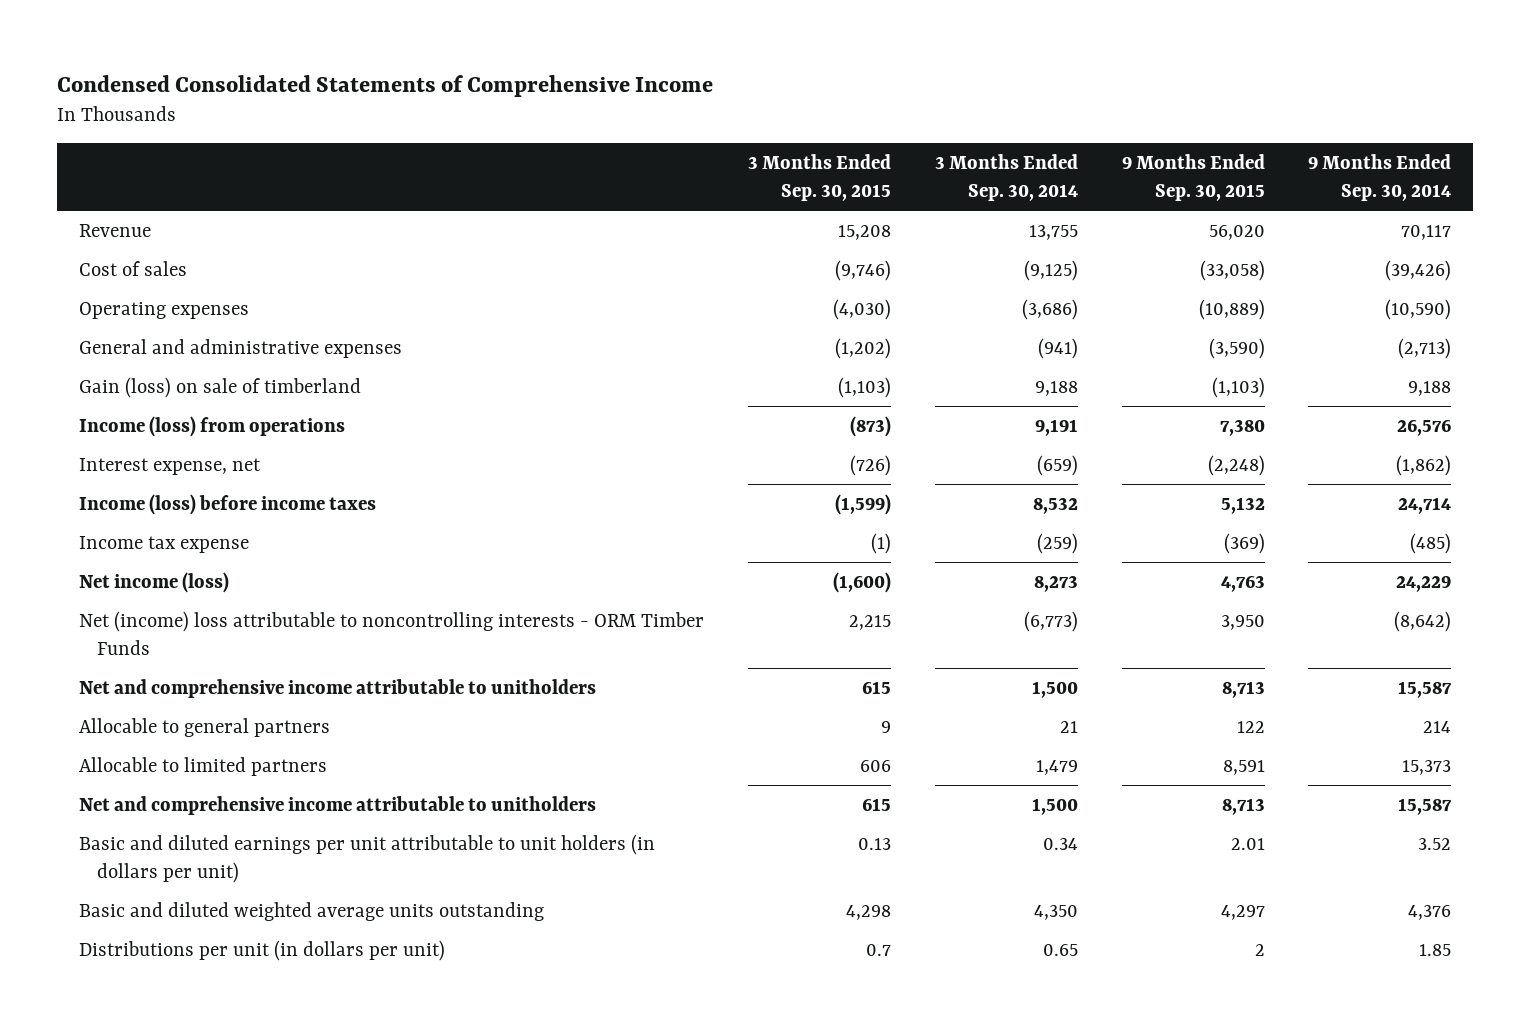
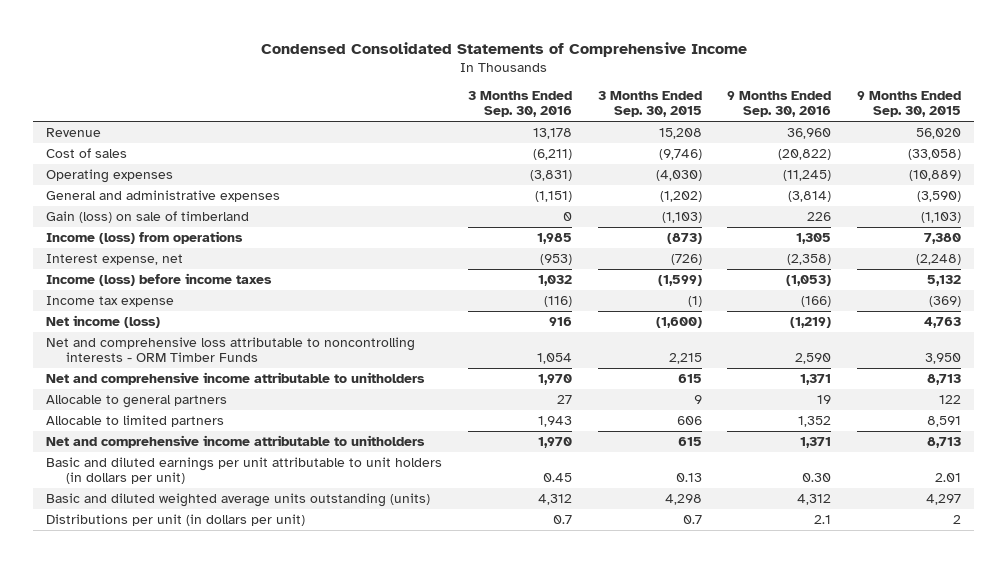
- | 3 Months Ended Sep. 30, 2015 | 3 Months Ended Sep. 30, 2014 | 9 Months Ended Sep. 30, 2015 | 9 Months Ended Sep. 30, 2014
+ | 3 Months Ended Sep. 30, 2016 | 3 Months Ended Sep. 30, 2015 | 9 Months Ended Sep. 30, 2016 | 9 Months Ended Sep. 30, 2015
- Net (income) loss attributable to noncontrolling interests - ORM Timber Funds | 2,215 | (6,773) | 3,950 | (8,642)
+ Net and comprehensive loss attributable to noncontrolling interests - ORM Timber Funds | 1,054 | 2,215 | 2,590 | 3,950
- Basic and diluted weighted average units outstanding | 4,298 | 4,350 | 4,297 | 4,376
+ Basic and diluted weighted average units outstanding (units) | 4,312 | 4,298 | 4,312 | 4,297

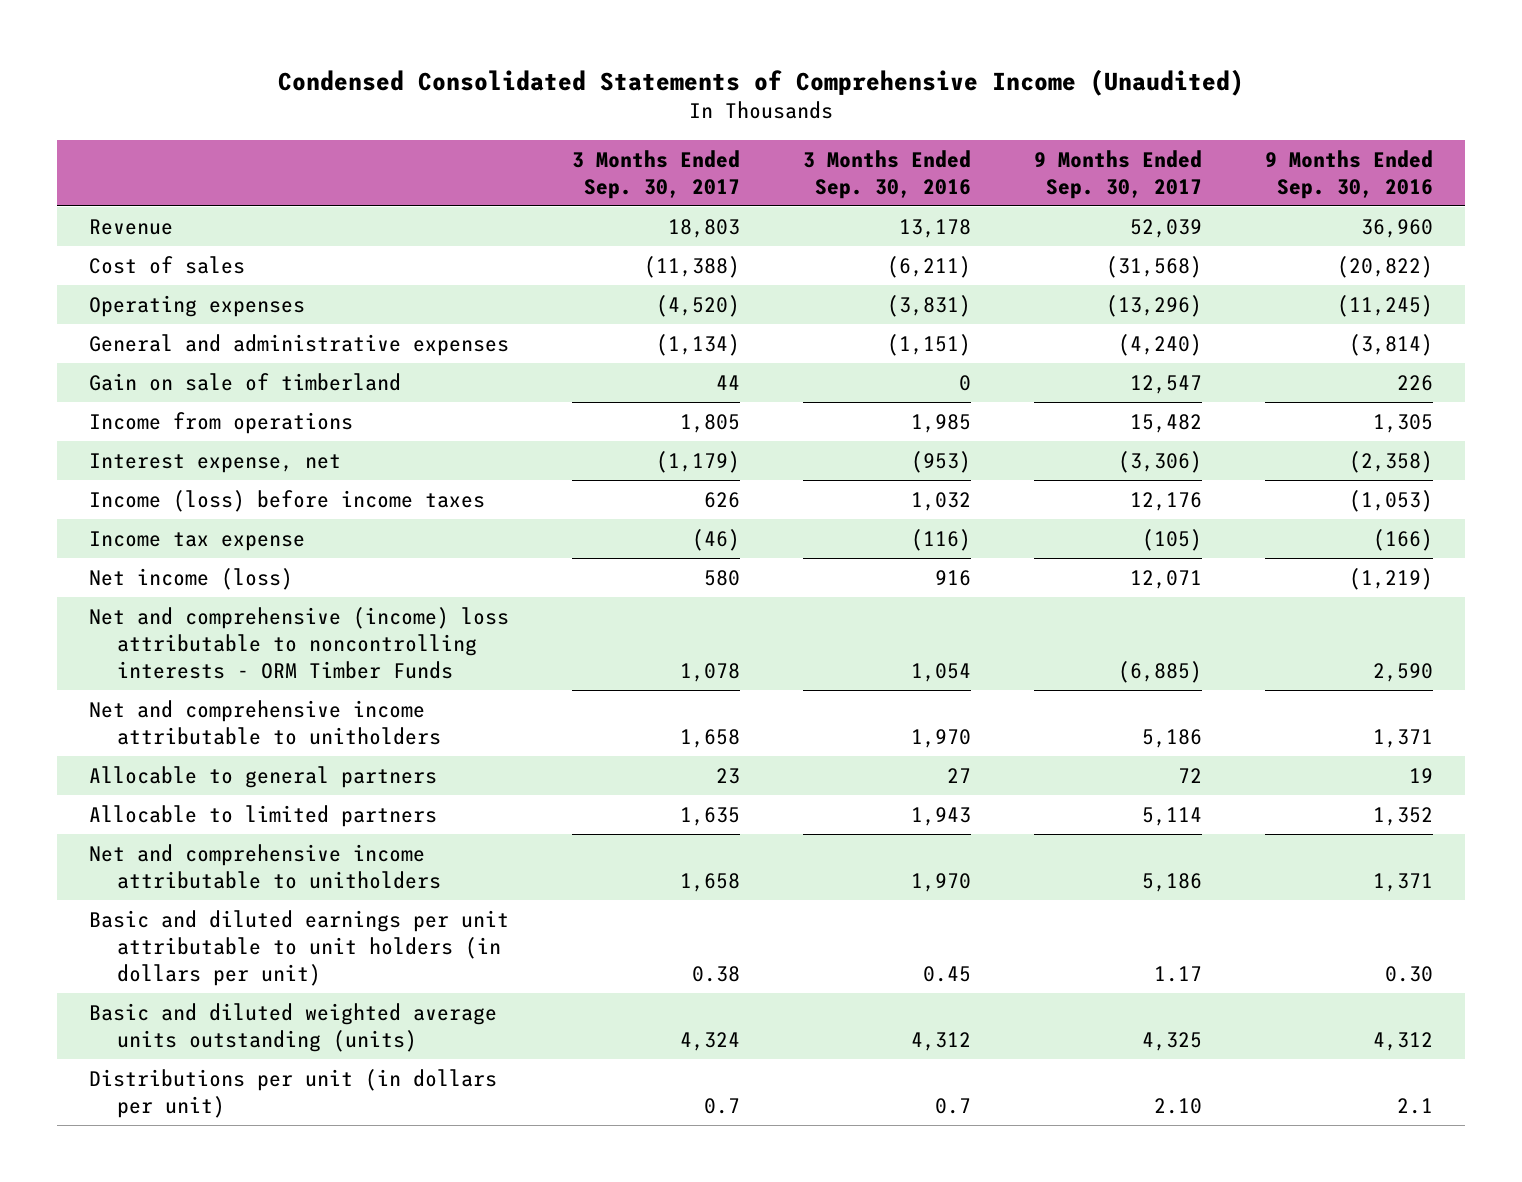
- Condensed Consolidated Statements of Comprehensive Income
+ Condensed Consolidated Statements of Comprehensive Income (Unaudited)
- | 3 Months Ended Sep. 30, 2016 | 3 Months Ended Sep. 30, 2015 | 9 Months Ended Sep. 30, 2016 | 9 Months Ended Sep. 30, 2015
+ | 3 Months Ended Sep. 30, 2017 | 3 Months Ended Sep. 30, 2016 | 9 Months Ended Sep. 30, 2017 | 9 Months Ended Sep. 30, 2016
- Gain (loss) on sale of timberland | 0 | (1,103) | 226 | (1,103)
- Income (loss) from operations | 1,985 | (873) | 1,305 | 7,380
+ Gain on sale of timberland | 44 | 0 | 12,547 | 226
+ Income from operations | 1,805 | 1,985 | 15,482 | 1,305
- Net and comprehensive loss attributable to noncontrolling interests - ORM Timber Funds | 1,054 | 2,215 | 2,590 | 3,950
+ Net and comprehensive (income) loss attributable to noncontrolling interests - ORM Timber Funds | 1,078 | 1,054 | (6,885) | 2,590

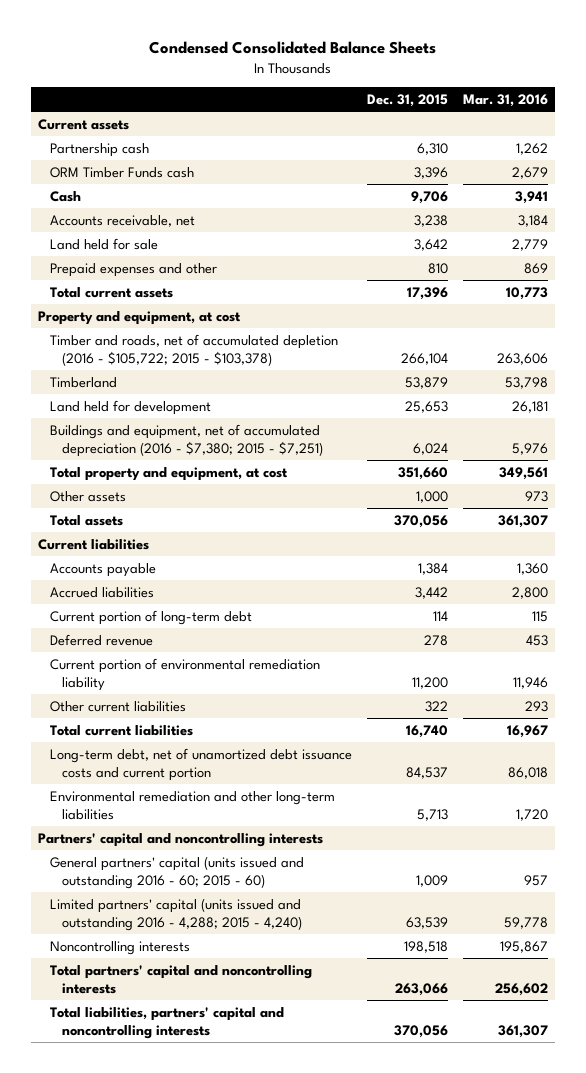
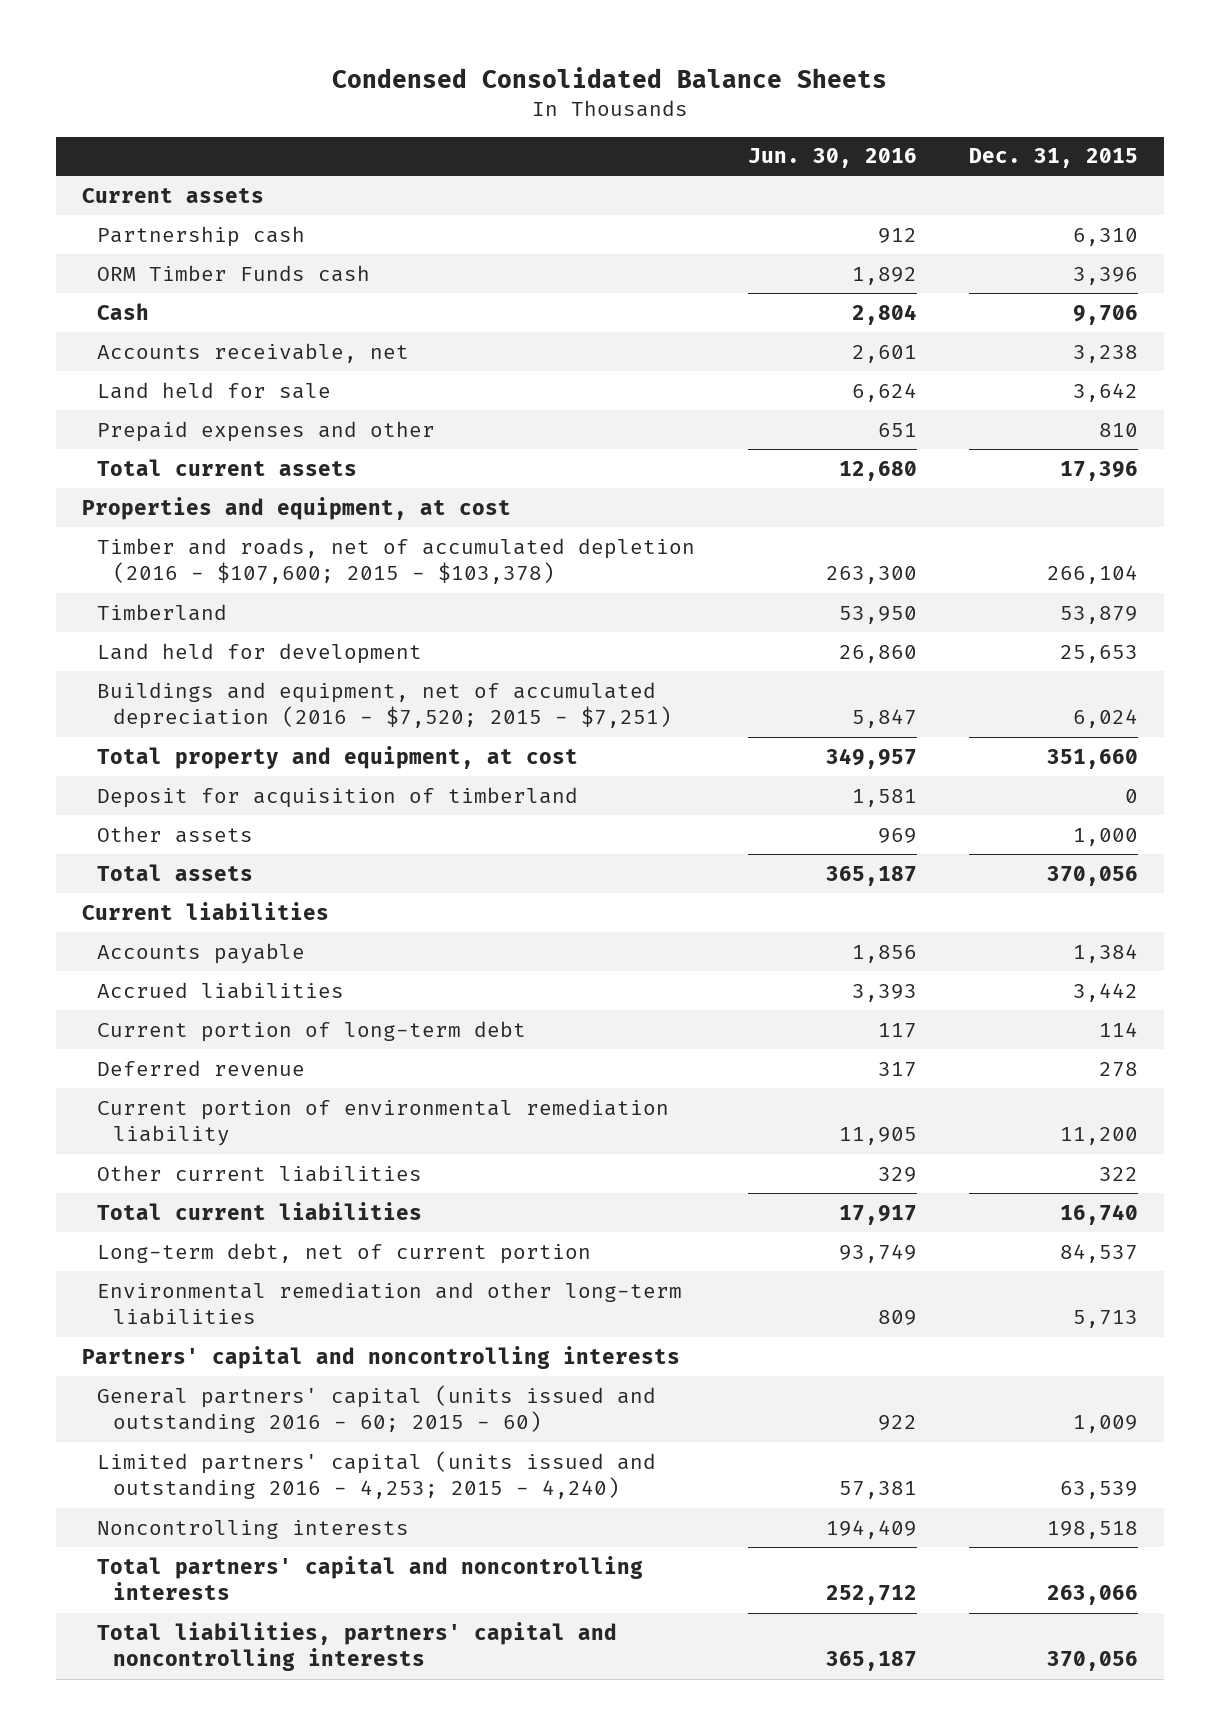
- | Dec. 31, 2015 | Mar. 31, 2016
+ | Jun. 30, 2016 | Dec. 31, 2015
- Property and equipment, at cost
- Timber and roads, net of accumulated depletion (2016 - $105,722; 2015 - $103,378) | 266,104 | 263,606
+ Properties and equipment, at cost
+ Timber and roads, net of accumulated depletion (2016 - $107,600; 2015 - $103,378) | 263,300 | 266,104
- Buildings and equipment, net of accumulated depreciation (2016 - $7,380; 2015 - $7,251) | 6,024 | 5,976
+ Buildings and equipment, net of accumulated depreciation (2016 - $7,520; 2015 - $7,251) | 5,847 | 6,024
+ Deposit for acquisition of timberland | 1,581 | 0
- Long-term debt, net of unamortized debt issuance costs and current portion | 84,537 | 86,018
+ Long-term debt, net of current portion | 93,749 | 84,537
- Limited partners' capital (units issued and outstanding 2016 - 4,288; 2015 - 4,240) | 63,539 | 59,778
+ Limited partners' capital (units issued and outstanding 2016 - 4,253; 2015 - 4,240) | 57,381 | 63,539

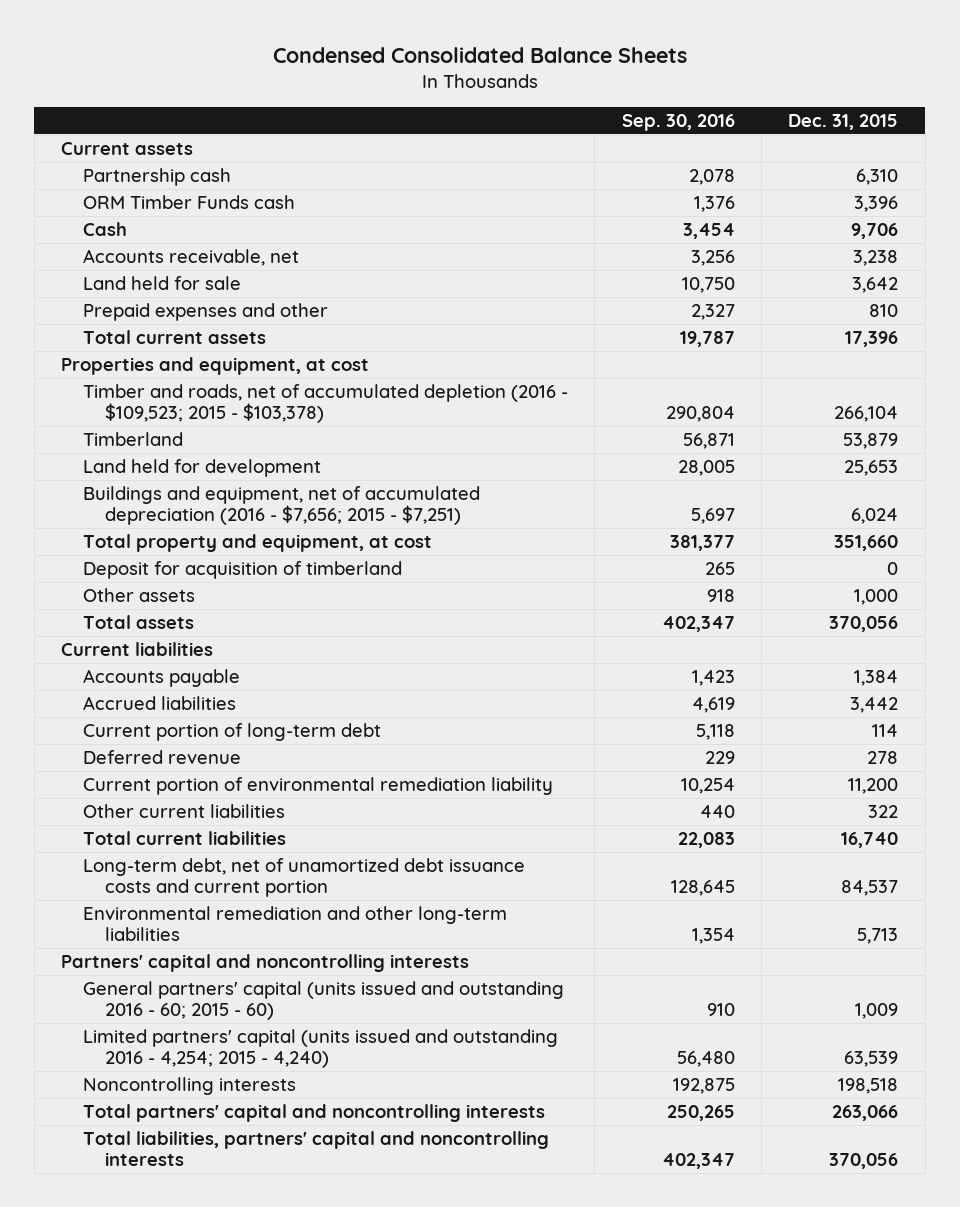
- | Jun. 30, 2016 | Dec. 31, 2015
+ | Sep. 30, 2016 | Dec. 31, 2015
- Timber and roads, net of accumulated depletion (2016 - $107,600; 2015 - $103,378) | 263,300 | 266,104
+ Timber and roads, net of accumulated depletion (2016 - $109,523; 2015 - $103,378) | 290,804 | 266,104
- Buildings and equipment, net of accumulated depreciation (2016 - $7,520; 2015 - $7,251) | 5,847 | 6,024
+ Buildings and equipment, net of accumulated depreciation (2016 - $7,656; 2015 - $7,251) | 5,697 | 6,024
- Long-term debt, net of current portion | 93,749 | 84,537
+ Long-term debt, net of unamortized debt issuance costs and current portion | 128,645 | 84,537
- Limited partners' capital (units issued and outstanding 2016 - 4,253; 2015 - 4,240) | 57,381 | 63,539
+ Limited partners' capital (units issued and outstanding 2016 - 4,254; 2015 - 4,240) | 56,480 | 63,539

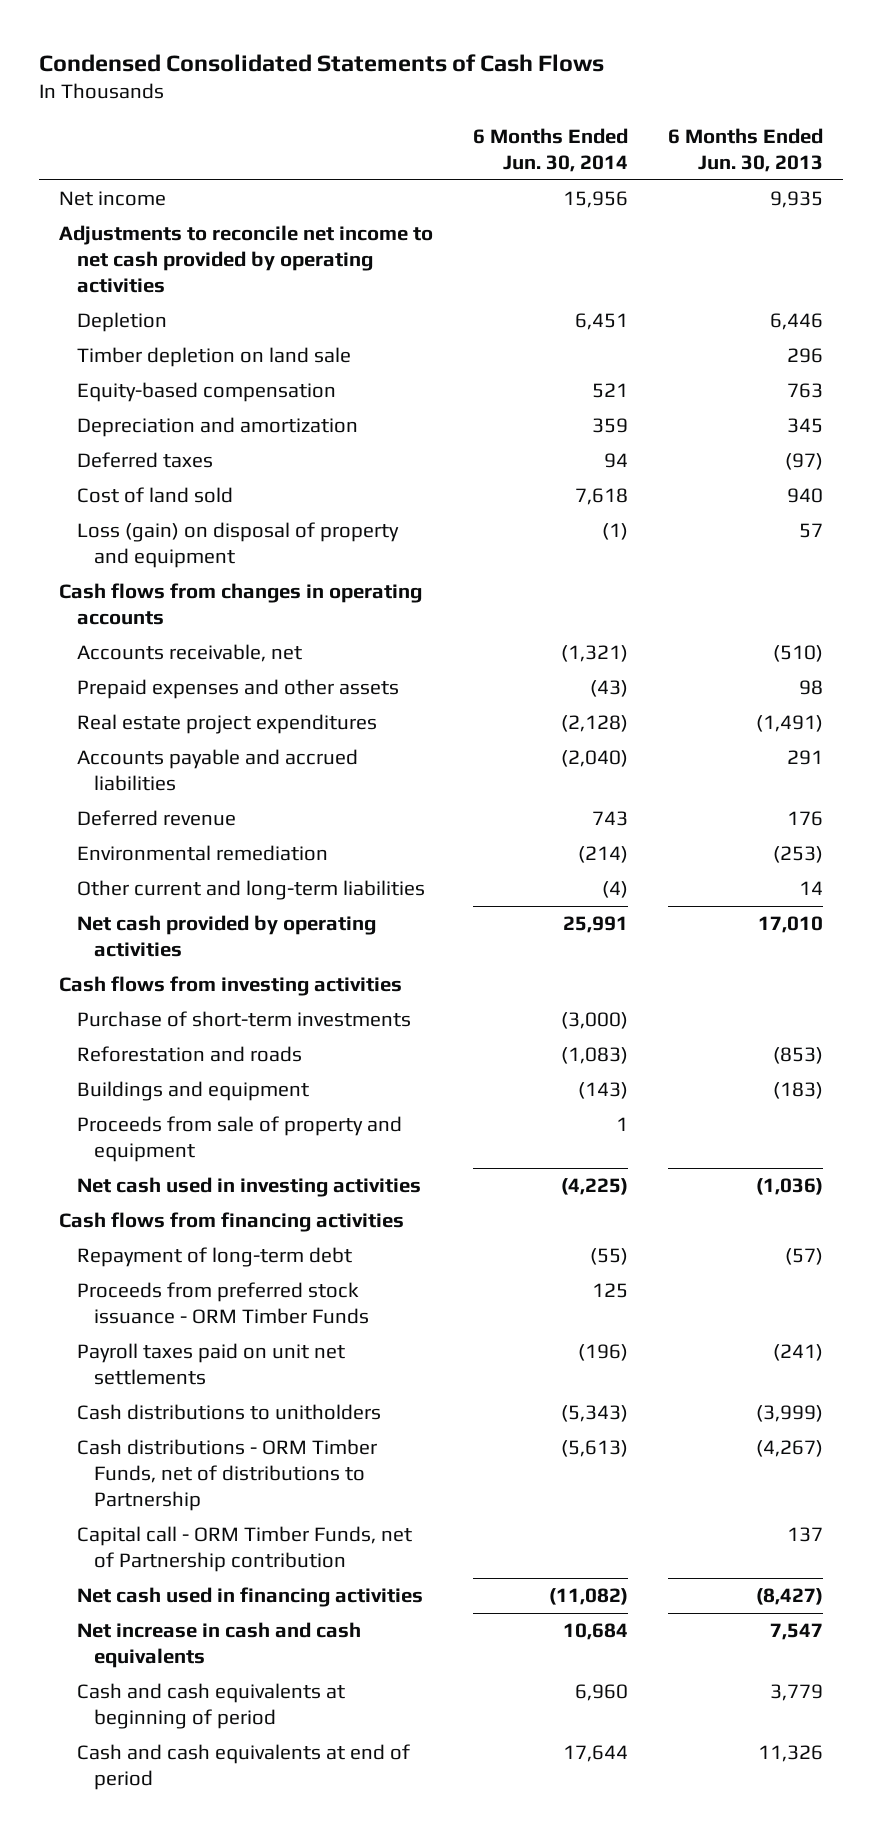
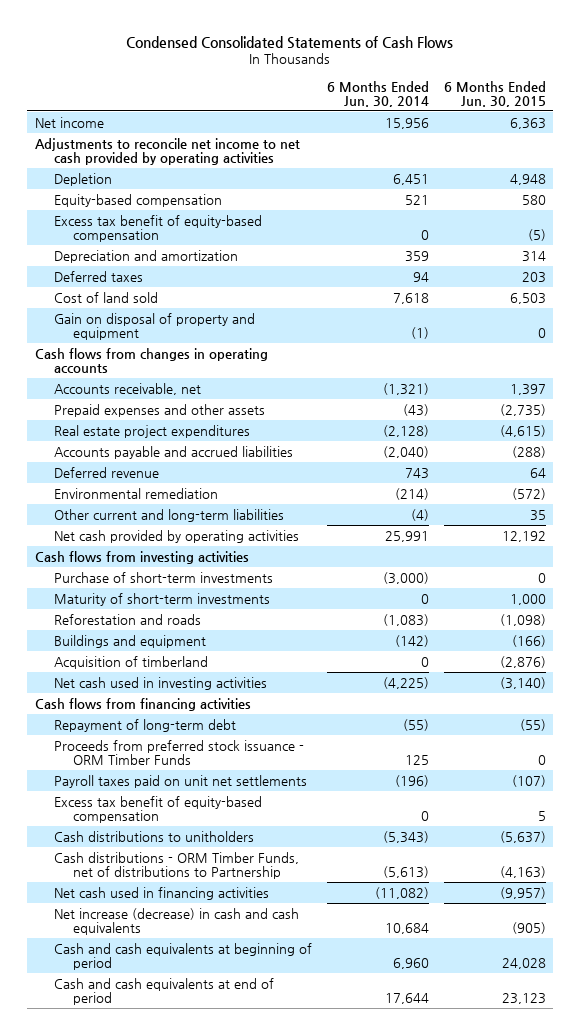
- | 6 Months Ended Jun. 30, 2014 | 6 Months Ended Jun. 30, 2013
+ | 6 Months Ended Jun. 30, 2014 | 6 Months Ended Jun. 30, 2015
- Timber depletion on land sale | | 296
+ Excess tax benefit of equity-based compensation | 0 | (5)
- Loss (gain) on disposal of property and equipment | (1) | 57
+ Gain on disposal of property and equipment | (1) | 0
+ Maturity of short-term investments | 0 | 1,000
- Buildings and equipment | (143) | (183)
- Proceeds from sale of property and equipment | 1 |
+ Buildings and equipment | (142) | (166)
+ Acquisition of timberland | 0 | (2,876)
+ Excess tax benefit of equity-based compensation | 0 | 5
- Capital call - ORM Timber Funds, net of Partnership contribution | | 137
- Net increase in cash and cash equivalents | 10,684 | 7,547
+ Net increase (decrease) in cash and cash equivalents | 10,684 | (905)

